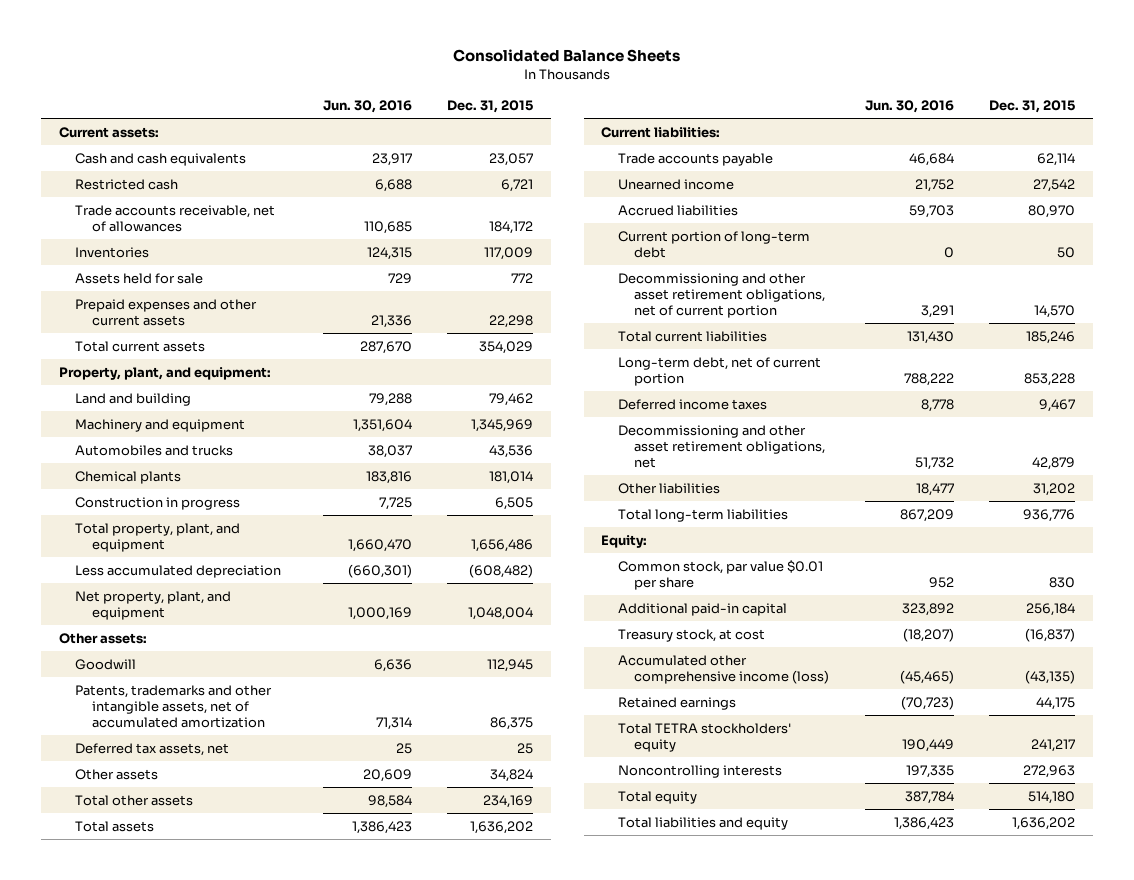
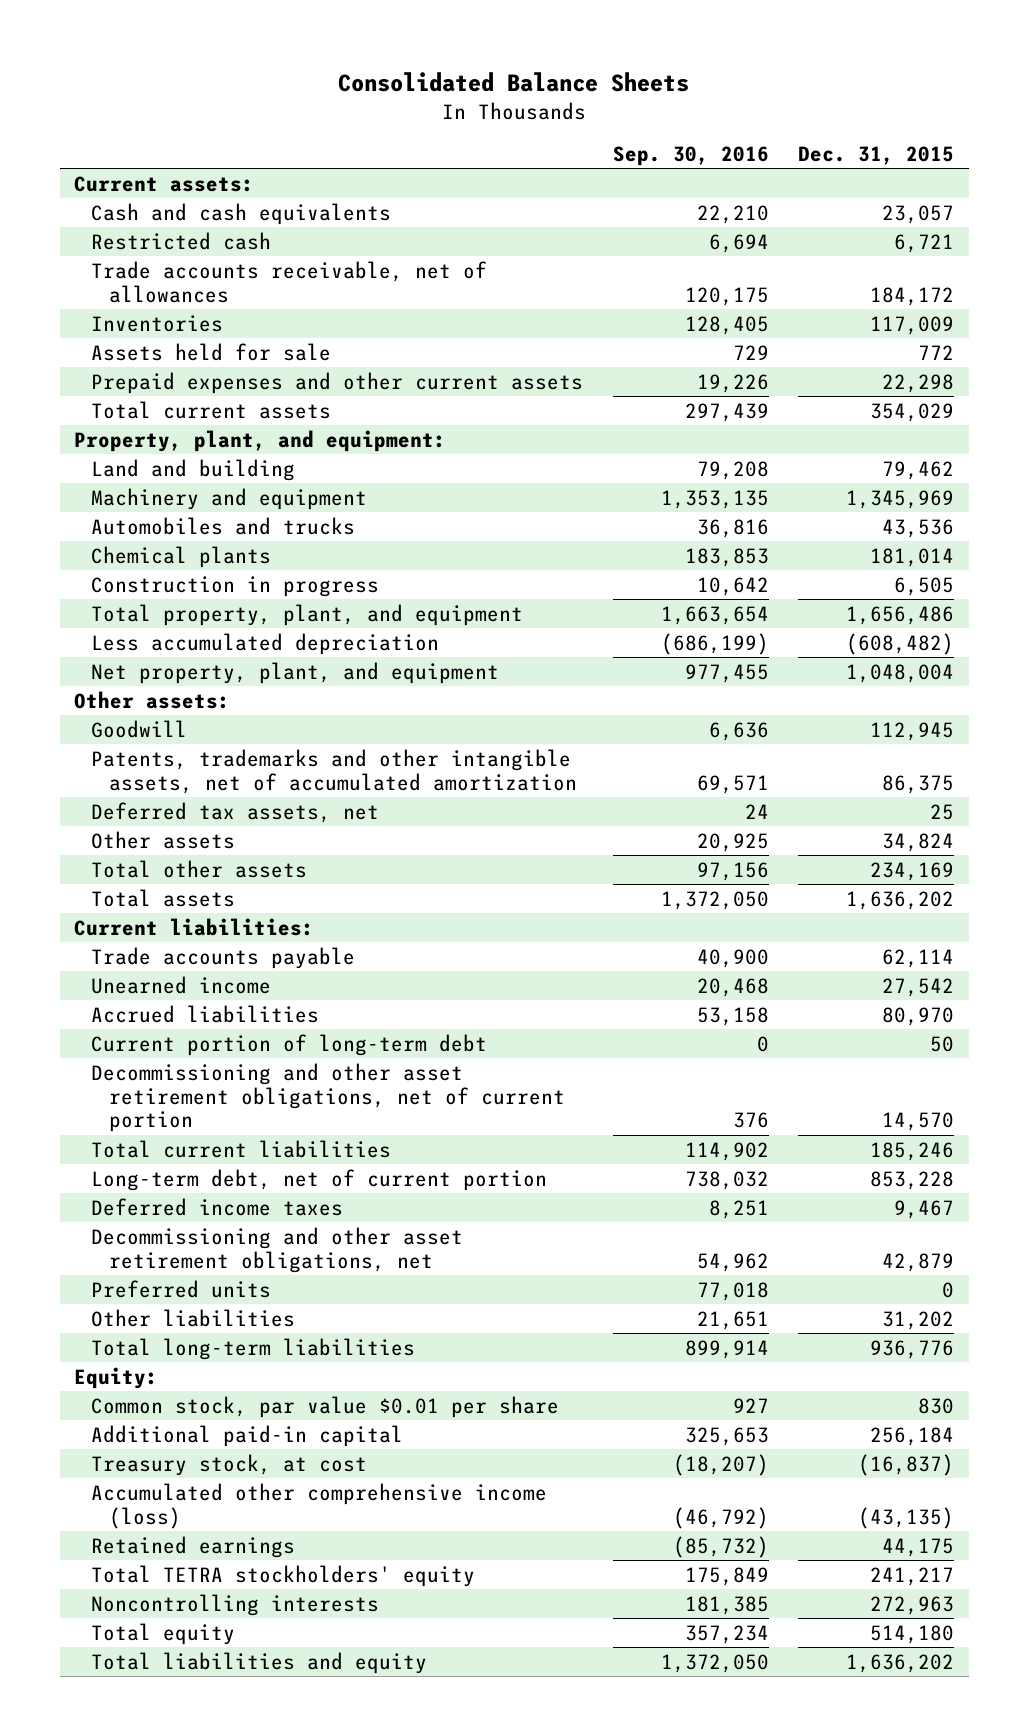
- | Jun. 30, 2016 | Dec. 31, 2015
+ | Sep. 30, 2016 | Dec. 31, 2015
+ Preferred units | 77,018 | 0

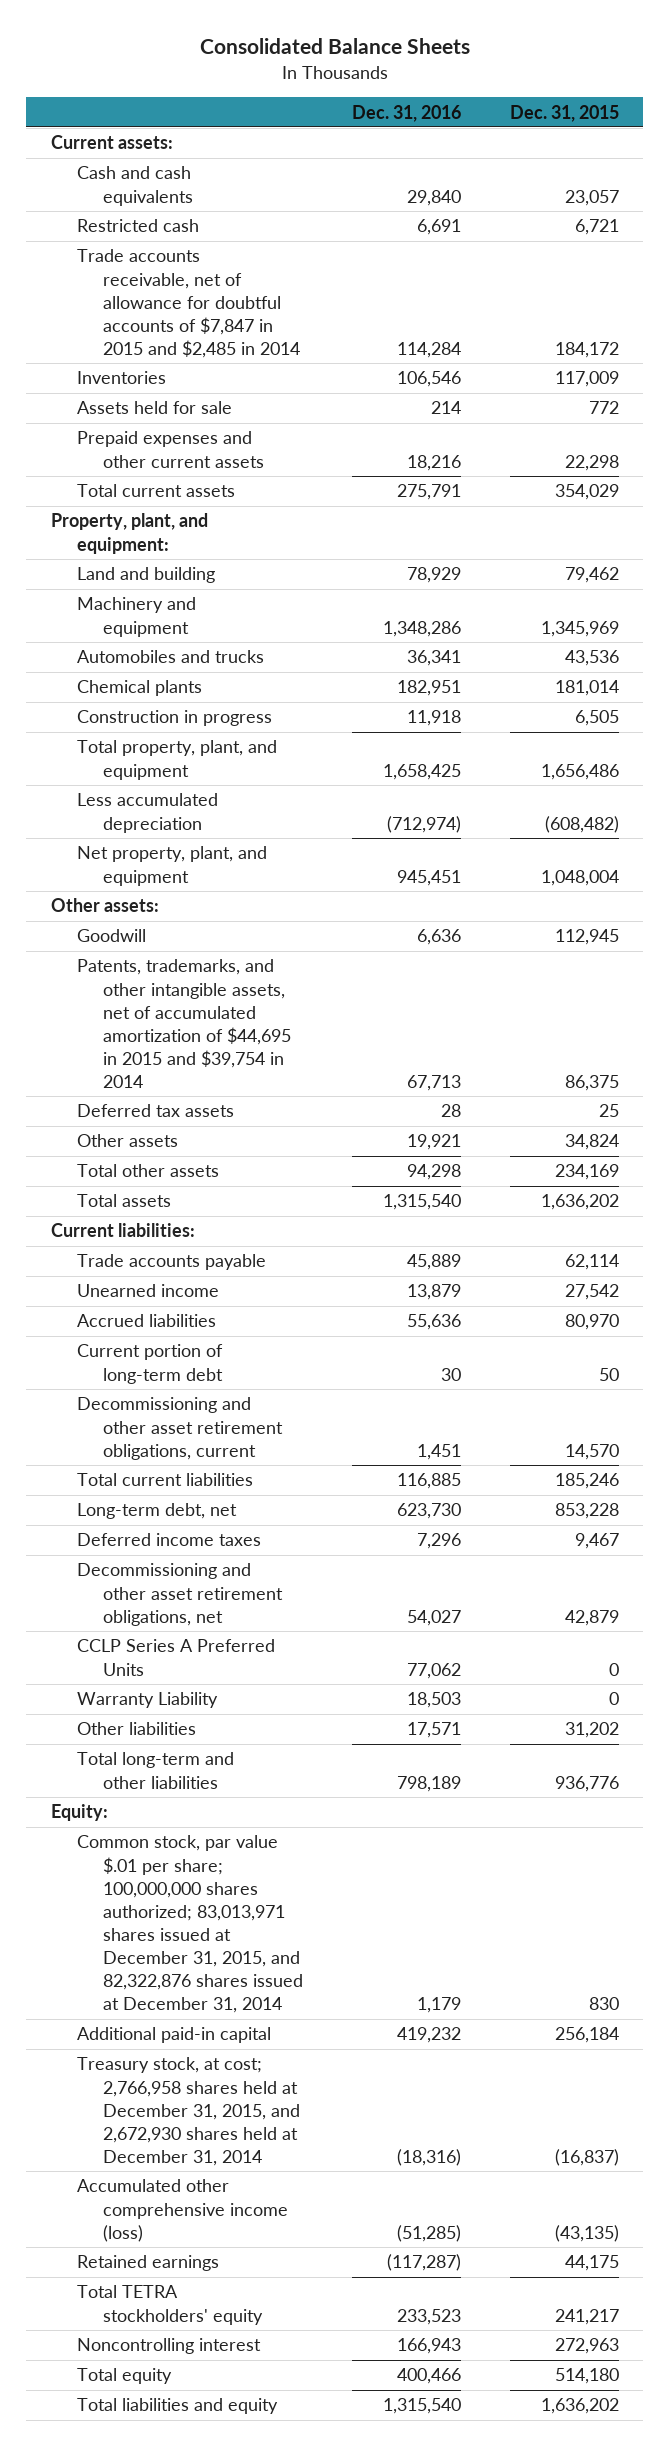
- | Sep. 30, 2016 | Dec. 31, 2015
+ | Dec. 31, 2016 | Dec. 31, 2015
- Trade accounts receivable, net of allowances | 120,175 | 184,172
+ Trade accounts receivable, net of allowance for doubtful accounts of $7,847 in 2015 and $2,485 in 2014 | 114,284 | 184,172
- Patents, trademarks and other intangible assets, net of accumulated amortization | 69,571 | 86,375
- Deferred tax assets, net | 24 | 25
+ Patents, trademarks, and other intangible assets, net of accumulated amortization of $44,695 in 2015 and $39,754 in 2014 | 67,713 | 86,375
+ Deferred tax assets | 28 | 25
- Decommissioning and other asset retirement obligations, net of current portion | 376 | 14,570
+ Decommissioning and other asset retirement obligations, current | 1,451 | 14,570
- Long-term debt, net of current portion | 738,032 | 853,228
+ Long-term debt, net | 623,730 | 853,228
- Preferred units | 77,018 | 0
+ CCLP Series A Preferred Units | 77,062 | 0
+ Warranty Liability | 18,503 | 0
- Total long-term liabilities | 899,914 | 936,776
+ Total long-term and other liabilities | 798,189 | 936,776
- Common stock, par value $0.01 per share | 927 | 830
+ Common stock, par value $.01 per share; 100,000,000 shares authorized; 83,013,971 shares issued at December 31, 2015, and 82,322,876 shares issued at December 31, 2014 | 1,179 | 830
- Treasury stock, at cost | (18,207) | (16,837)
+ Treasury stock, at cost; 2,766,958 shares held at December 31, 2015, and 2,672,930 shares held at December 31, 2014 | (18,316) | (16,837)
- Noncontrolling interests | 181,385 | 272,963
+ Noncontrolling interest | 166,943 | 272,963

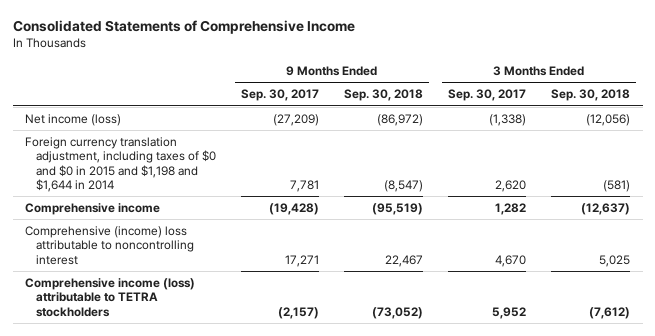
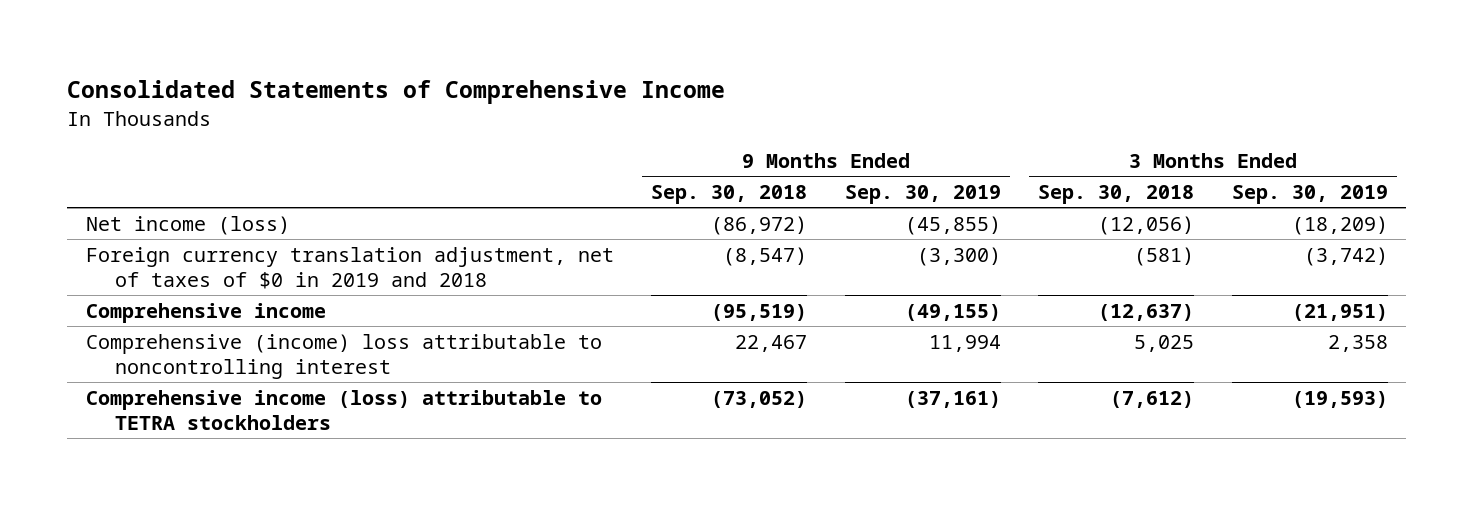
- | 9 Months Ended Sep. 30, 2017 | 9 Months Ended Sep. 30, 2018 | 3 Months Ended Sep. 30, 2017 | 3 Months Ended Sep. 30, 2018
+ | 9 Months Ended Sep. 30, 2018 | 9 Months Ended Sep. 30, 2019 | 3 Months Ended Sep. 30, 2018 | 3 Months Ended Sep. 30, 2019
- Foreign currency translation adjustment, including taxes of $0 and $0 in 2015 and $1,198 and $1,644 in 2014 | 7,781 | (8,547) | 2,620 | (581)
+ Foreign currency translation adjustment, net of taxes of $0 in 2019 and 2018 | (8,547) | (3,300) | (581) | (3,742)

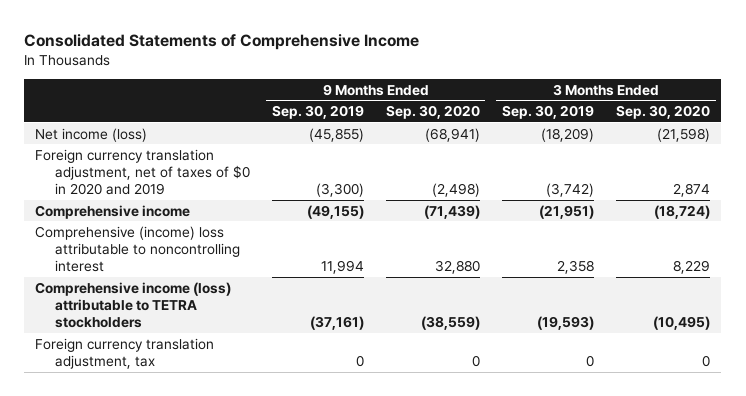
- | 9 Months Ended Sep. 30, 2018 | 9 Months Ended Sep. 30, 2019 | 3 Months Ended Sep. 30, 2018 | 3 Months Ended Sep. 30, 2019
+ | 9 Months Ended Sep. 30, 2019 | 9 Months Ended Sep. 30, 2020 | 3 Months Ended Sep. 30, 2019 | 3 Months Ended Sep. 30, 2020
- Foreign currency translation adjustment, net of taxes of $0 in 2019 and 2018 | (8,547) | (3,300) | (581) | (3,742)
+ Foreign currency translation adjustment, net of taxes of $0 in 2020 and 2019 | (3,300) | (2,498) | (3,742) | 2,874
+ Foreign currency translation adjustment, tax | 0 | 0 | 0 | 0

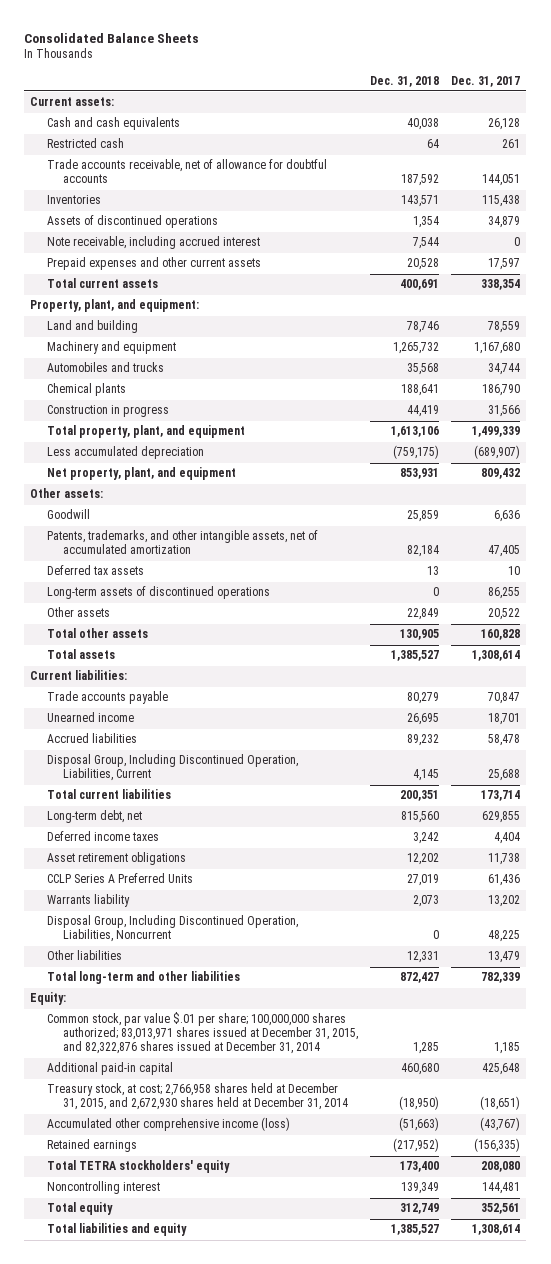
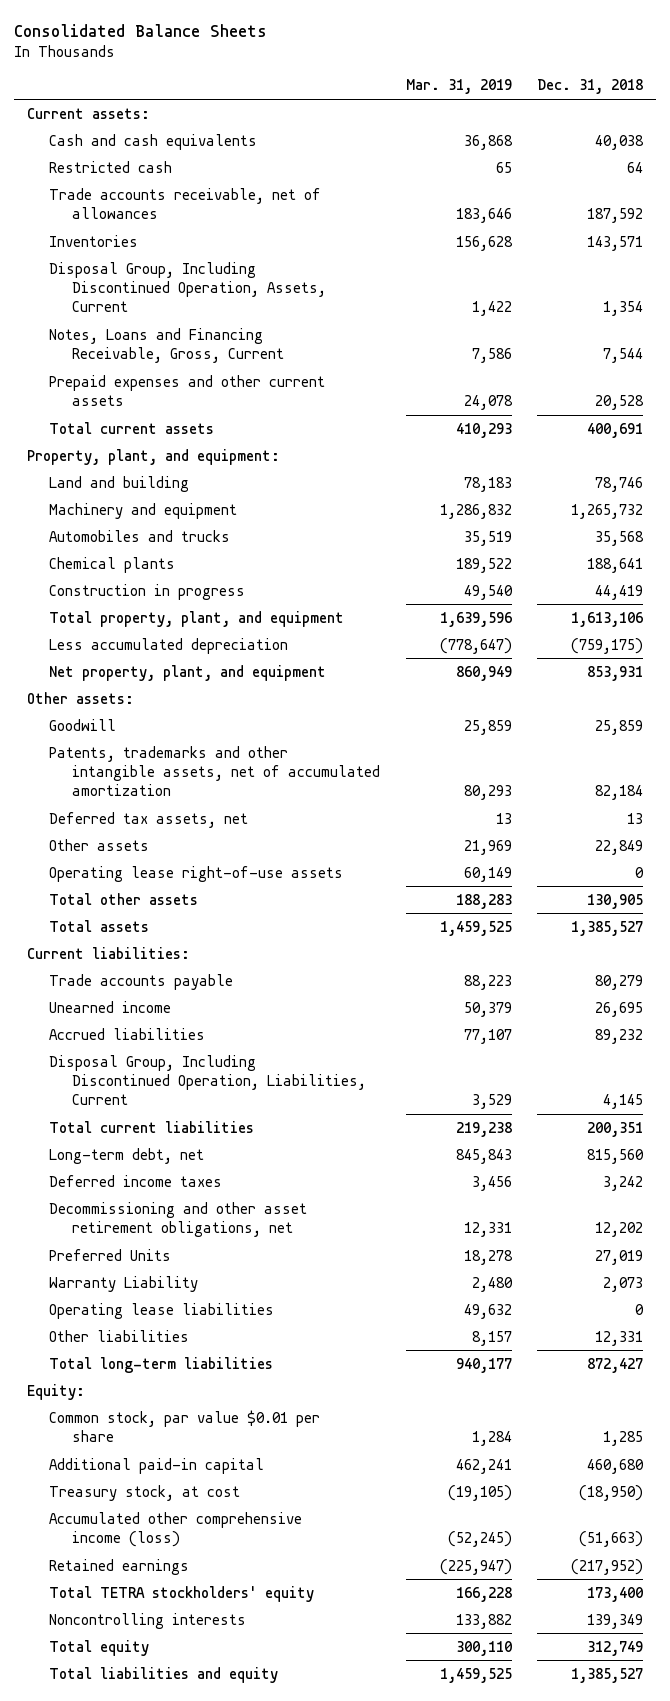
- | Dec. 31, 2018 | Dec. 31, 2017
+ | Mar. 31, 2019 | Dec. 31, 2018
- Trade accounts receivable, net of allowance for doubtful accounts | 187,592 | 144,051
+ Trade accounts receivable, net of allowances | 183,646 | 187,592
- Assets of discontinued operations | 1,354 | 34,879
- Note receivable, including accrued interest | 7,544 | 0
+ Disposal Group, Including Discontinued Operation, Assets, Current | 1,422 | 1,354
+ Notes, Loans and Financing Receivable, Gross, Current | 7,586 | 7,544
- Patents, trademarks, and other intangible assets, net of accumulated amortization | 82,184 | 47,405
- Deferred tax assets | 13 | 10
- Long-term assets of discontinued operations | 0 | 86,255
+ Patents, trademarks and other intangible assets, net of accumulated amortization | 80,293 | 82,184
+ Deferred tax assets, net | 13 | 13
+ Operating lease right-of-use assets | 60,149 | 0
- Asset retirement obligations | 12,202 | 11,738
- CCLP Series A Preferred Units | 27,019 | 61,436
- Warrants liability | 2,073 | 13,202
- Disposal Group, Including Discontinued Operation, Liabilities, Noncurrent | 0 | 48,225
+ Decommissioning and other asset retirement obligations, net | 12,331 | 12,202
+ Preferred Units | 18,278 | 27,019
+ Warranty Liability | 2,480 | 2,073
+ Operating lease liabilities | 49,632 | 0
- Total long-term and other liabilities | 872,427 | 782,339
+ Total long-term liabilities | 940,177 | 872,427
- Common stock, par value $.01 per share; 100,000,000 shares authorized; 83,013,971 shares issued at December 31, 2015, and 82,322,876 shares issued at December 31, 2014 | 1,285 | 1,185
+ Common stock, par value $0.01 per share | 1,284 | 1,285
- Treasury stock, at cost; 2,766,958 shares held at December 31, 2015, and 2,672,930 shares held at December 31, 2014 | (18,950) | (18,651)
+ Treasury stock, at cost | (19,105) | (18,950)
- Noncontrolling interest | 139,349 | 144,481
+ Noncontrolling interests | 133,882 | 139,349

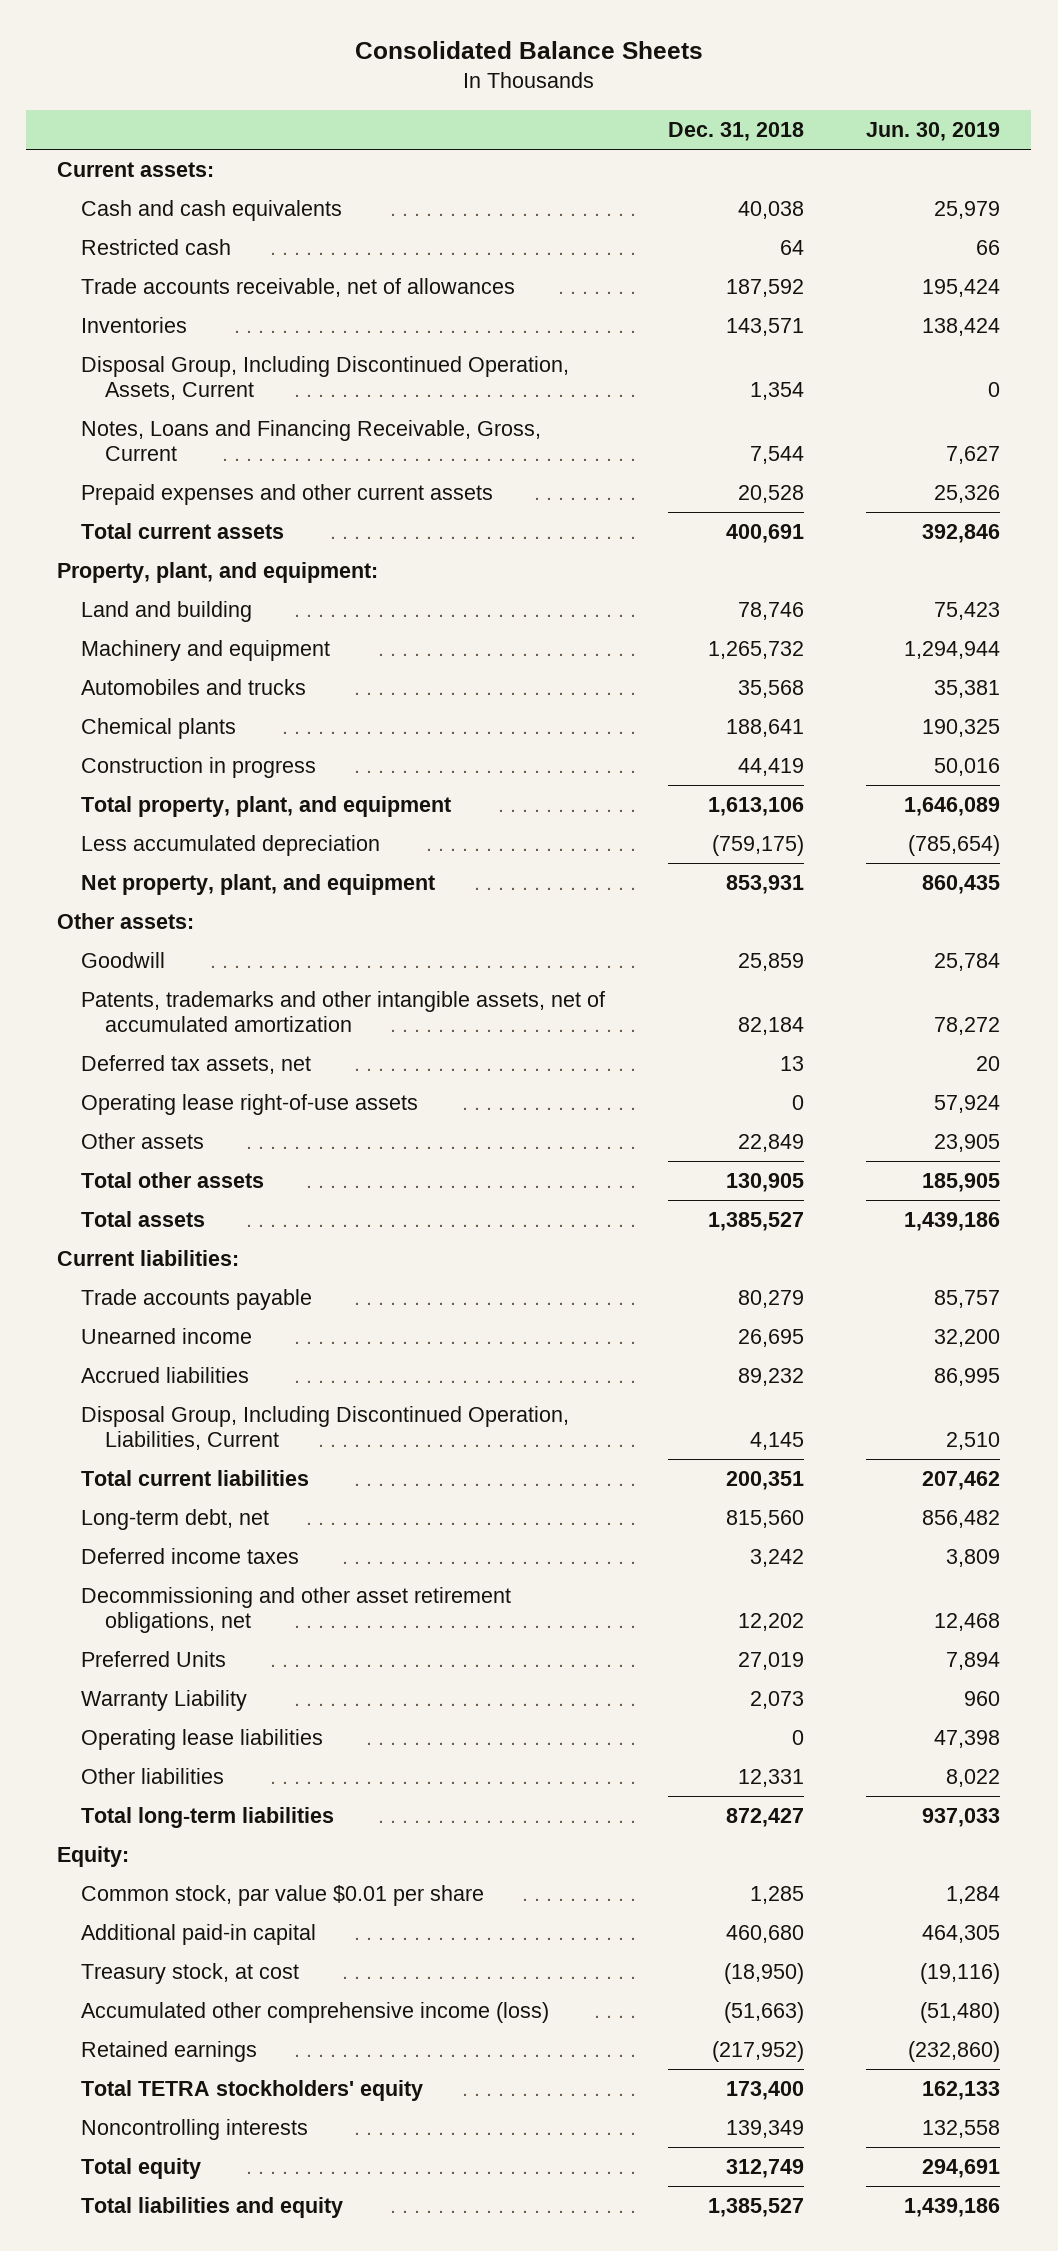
- | Mar. 31, 2019 | Dec. 31, 2018
+ | Dec. 31, 2018 | Jun. 30, 2019
moved down: Other assets | 22,849 | 23,905

